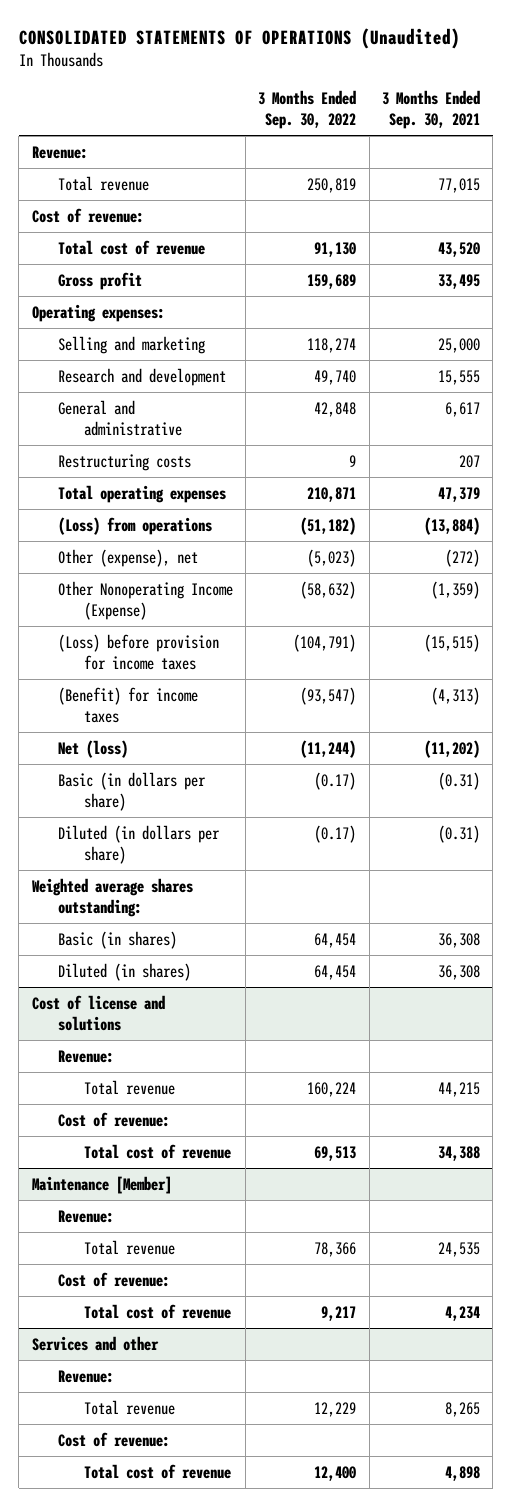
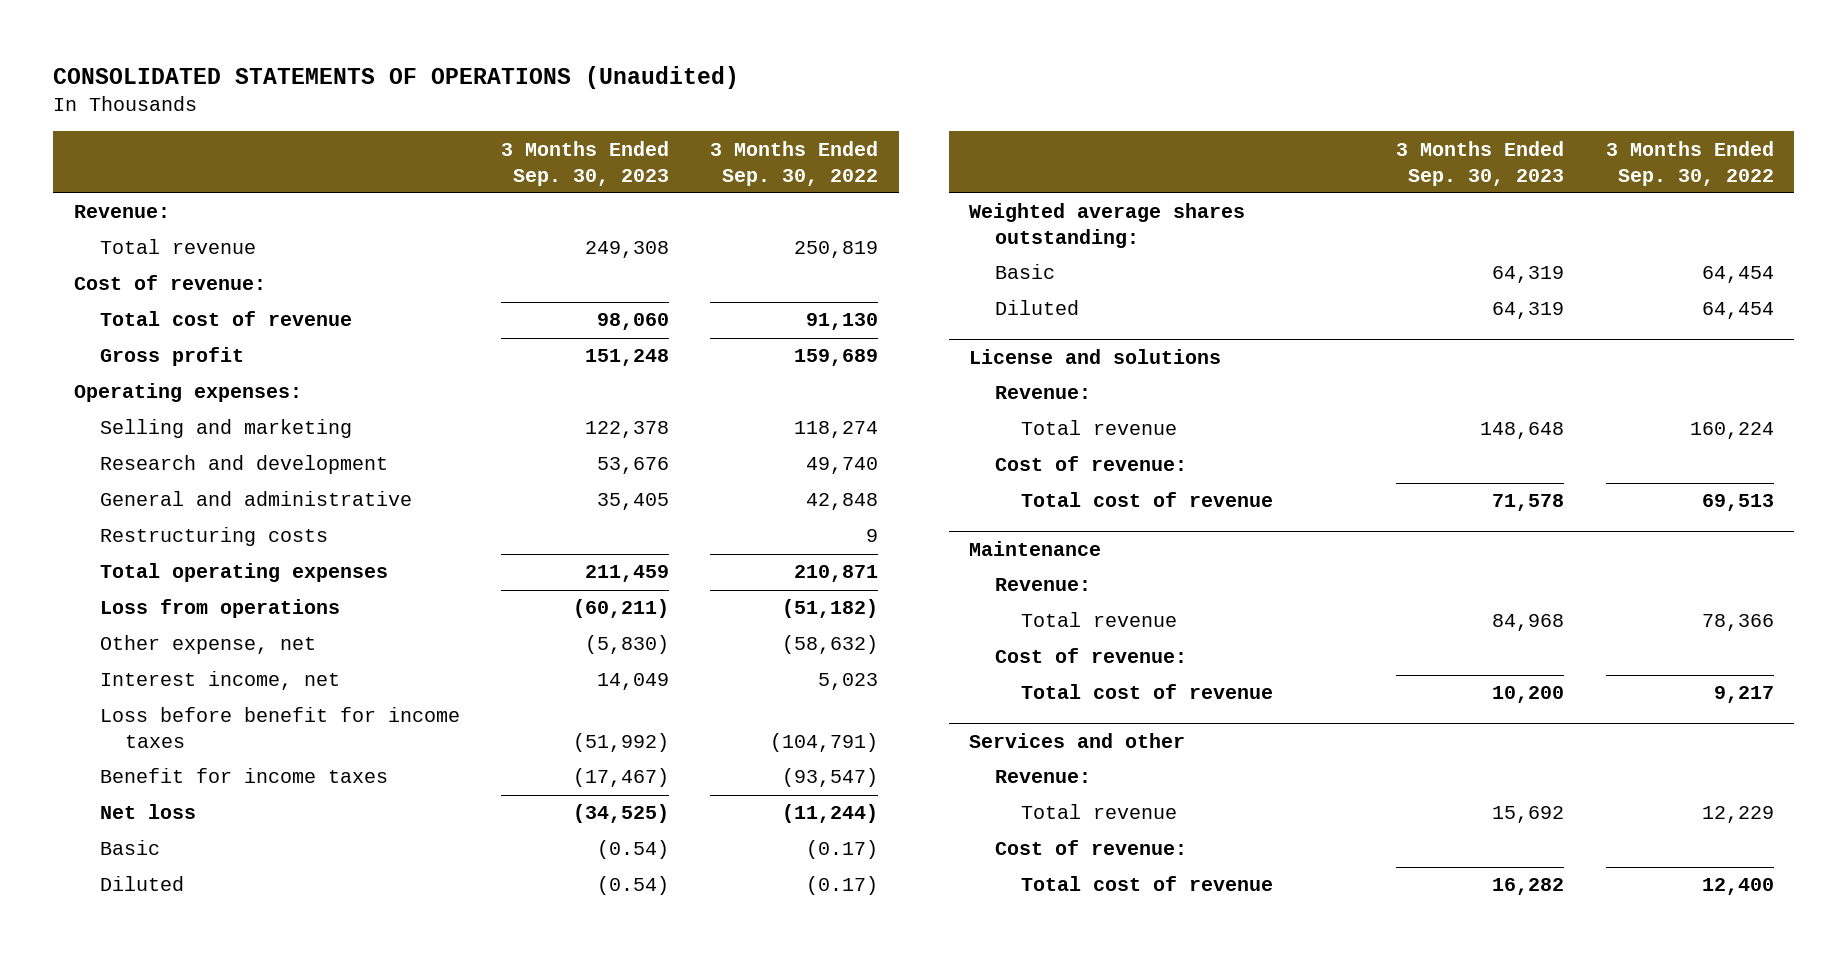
- | 3 Months Ended Sep. 30, 2022 | 3 Months Ended Sep. 30, 2021
+ | 3 Months Ended Sep. 30, 2023 | 3 Months Ended Sep. 30, 2022
- (Loss) from operations | (51,182) | (13,884)
- Other (expense), net | (5,023) | (272)
- Other Nonoperating Income (Expense) | (58,632) | (1,359)
- (Loss) before provision for income taxes | (104,791) | (15,515)
- (Benefit) for income taxes | (93,547) | (4,313)
- Net (loss) | (11,244) | (11,202)
- Basic (in dollars per share) | (0.17) | (0.31)
- Diluted (in dollars per share) | (0.17) | (0.31)
+ Loss from operations | (60,211) | (51,182)
+ Other expense, net | (5,830) | (58,632)
+ Interest income, net | 14,049 | 5,023
+ Loss before benefit for income taxes | (51,992) | (104,791)
+ Benefit for income taxes | (17,467) | (93,547)
+ Net loss | (34,525) | (11,244)
+ Basic | (0.54) | (0.17)
+ Diluted | (0.54) | (0.17)
- Basic (in shares) | 64,454 | 36,308
- Diluted (in shares) | 64,454 | 36,308
- Cost of license and solutions
+ Basic | 64,319 | 64,454
+ Diluted | 64,319 | 64,454
+ License and solutions
- Maintenance [Member]
+ Maintenance

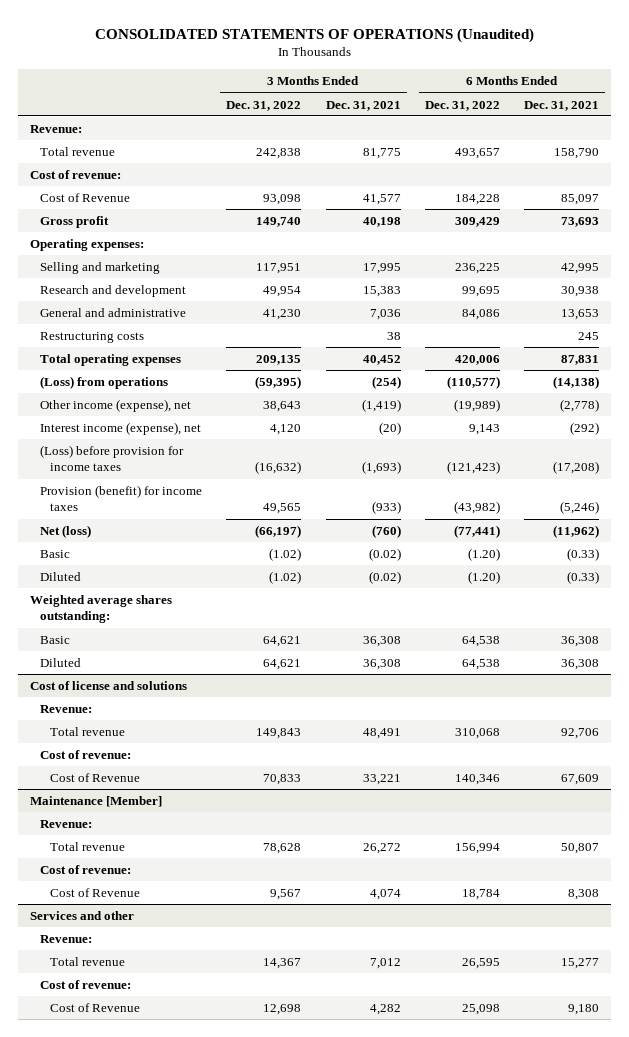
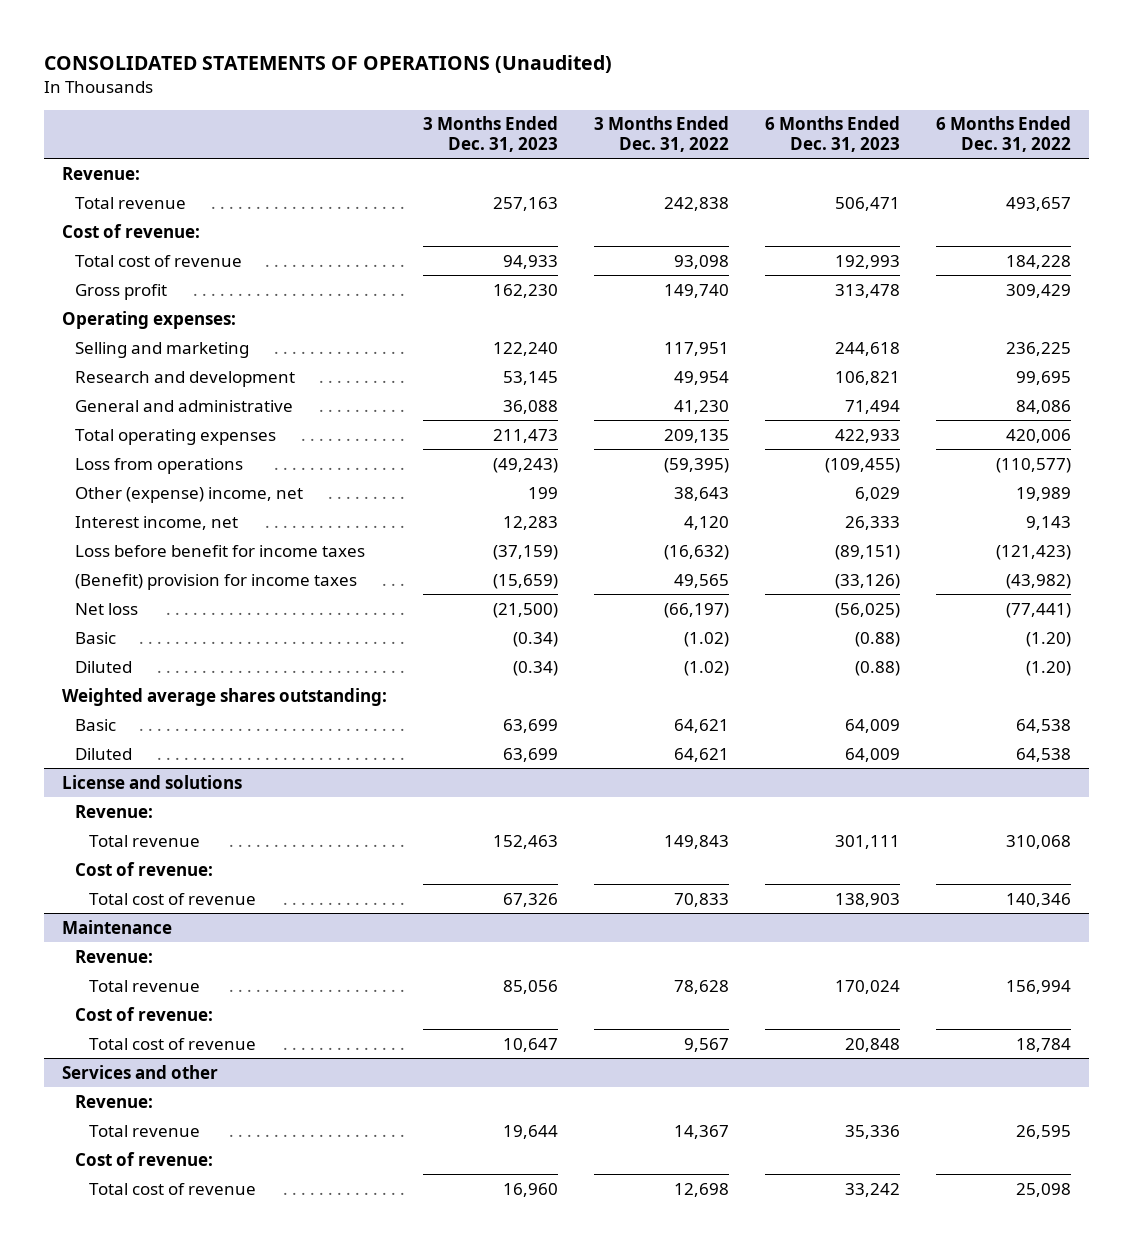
- | 3 Months Ended Dec. 31, 2022 | 3 Months Ended Dec. 31, 2021 | 6 Months Ended Dec. 31, 2022 | 6 Months Ended Dec. 31, 2021
+ | 3 Months Ended Dec. 31, 2023 | 3 Months Ended Dec. 31, 2022 | 6 Months Ended Dec. 31, 2023 | 6 Months Ended Dec. 31, 2022
- Cost of Revenue | 93,098 | 41,577 | 184,228 | 85,097
+ Total cost of revenue | 94,933 | 93,098 | 192,993 | 184,228
- Restructuring costs | | 38 | | 245
- (Loss) from operations | (59,395) | (254) | (110,577) | (14,138)
- Other income (expense), net | 38,643 | (1,419) | (19,989) | (2,778)
- Interest income (expense), net | 4,120 | (20) | 9,143 | (292)
- (Loss) before provision for income taxes | (16,632) | (1,693) | (121,423) | (17,208)
- Provision (benefit) for income taxes | 49,565 | (933) | (43,982) | (5,246)
- Net (loss) | (66,197) | (760) | (77,441) | (11,962)
+ Loss from operations | (49,243) | (59,395) | (109,455) | (110,577)
+ Other (expense) income, net | 199 | 38,643 | 6,029 | 19,989
+ Interest income, net | 12,283 | 4,120 | 26,333 | 9,143
+ Loss before benefit for income taxes | (37,159) | (16,632) | (89,151) | (121,423)
+ (Benefit) provision for income taxes | (15,659) | 49,565 | (33,126) | (43,982)
+ Net loss | (21,500) | (66,197) | (56,025) | (77,441)
- Cost of license and solutions
+ License and solutions
- Cost of Revenue | 70,833 | 33,221 | 140,346 | 67,609
- Maintenance [Member]
+ Total cost of revenue | 67,326 | 70,833 | 138,903 | 140,346
+ Maintenance
- Cost of Revenue | 9,567 | 4,074 | 18,784 | 8,308
+ Total cost of revenue | 10,647 | 9,567 | 20,848 | 18,784
@ Services and other
- Cost of Revenue | 12,698 | 4,282 | 25,098 | 9,180
+ Total cost of revenue | 16,960 | 12,698 | 33,242 | 25,098

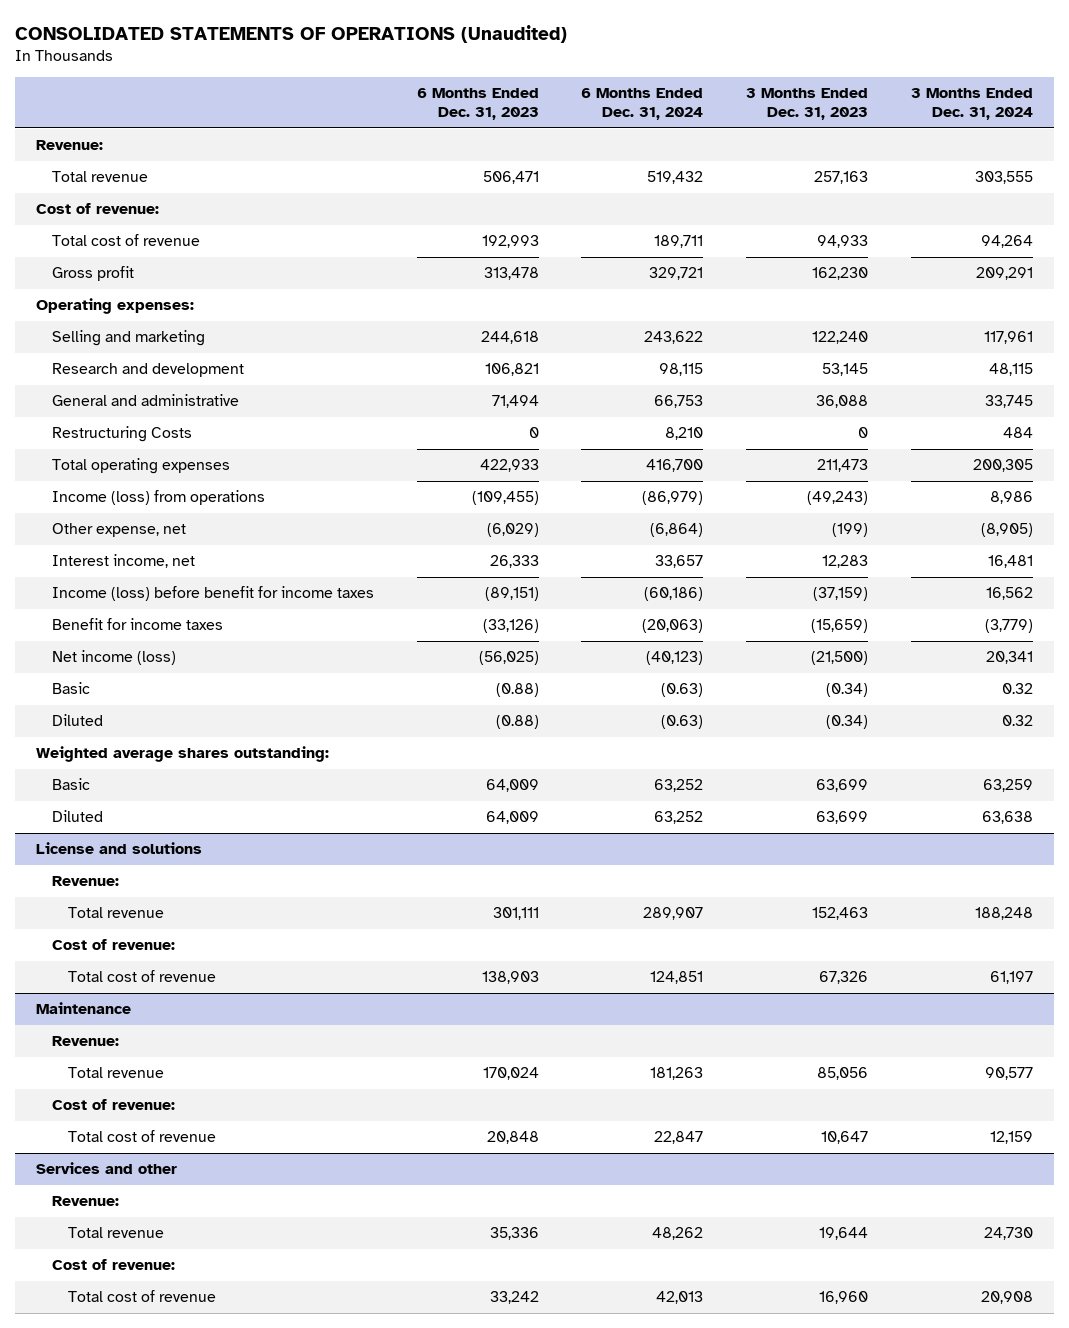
- | 3 Months Ended Dec. 31, 2023 | 3 Months Ended Dec. 31, 2022 | 6 Months Ended Dec. 31, 2023 | 6 Months Ended Dec. 31, 2022
+ | 6 Months Ended Dec. 31, 2023 | 6 Months Ended Dec. 31, 2024 | 3 Months Ended Dec. 31, 2023 | 3 Months Ended Dec. 31, 2024
+ Restructuring Costs | 0 | 8,210 | 0 | 484
- Loss from operations | (49,243) | (59,395) | (109,455) | (110,577)
- Other (expense) income, net | 199 | 38,643 | 6,029 | 19,989
+ Income (loss) from operations | (109,455) | (86,979) | (49,243) | 8,986
+ Other expense, net | (6,029) | (6,864) | (199) | (8,905)
- Loss before benefit for income taxes | (37,159) | (16,632) | (89,151) | (121,423)
- (Benefit) provision for income taxes | (15,659) | 49,565 | (33,126) | (43,982)
- Net loss | (21,500) | (66,197) | (56,025) | (77,441)
+ Income (loss) before benefit for income taxes | (89,151) | (60,186) | (37,159) | 16,562
+ Benefit for income taxes | (33,126) | (20,063) | (15,659) | (3,779)
+ Net income (loss) | (56,025) | (40,123) | (21,500) | 20,341

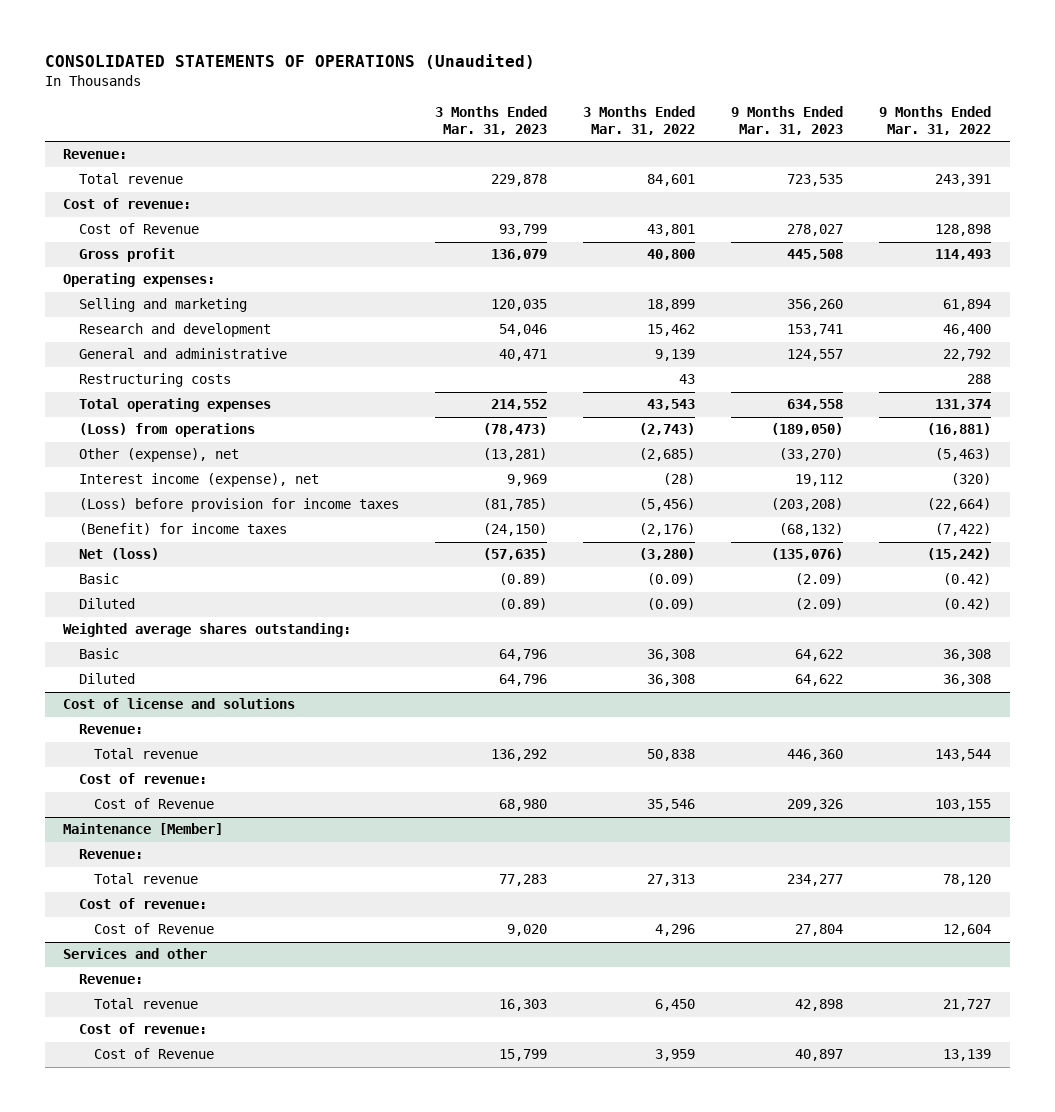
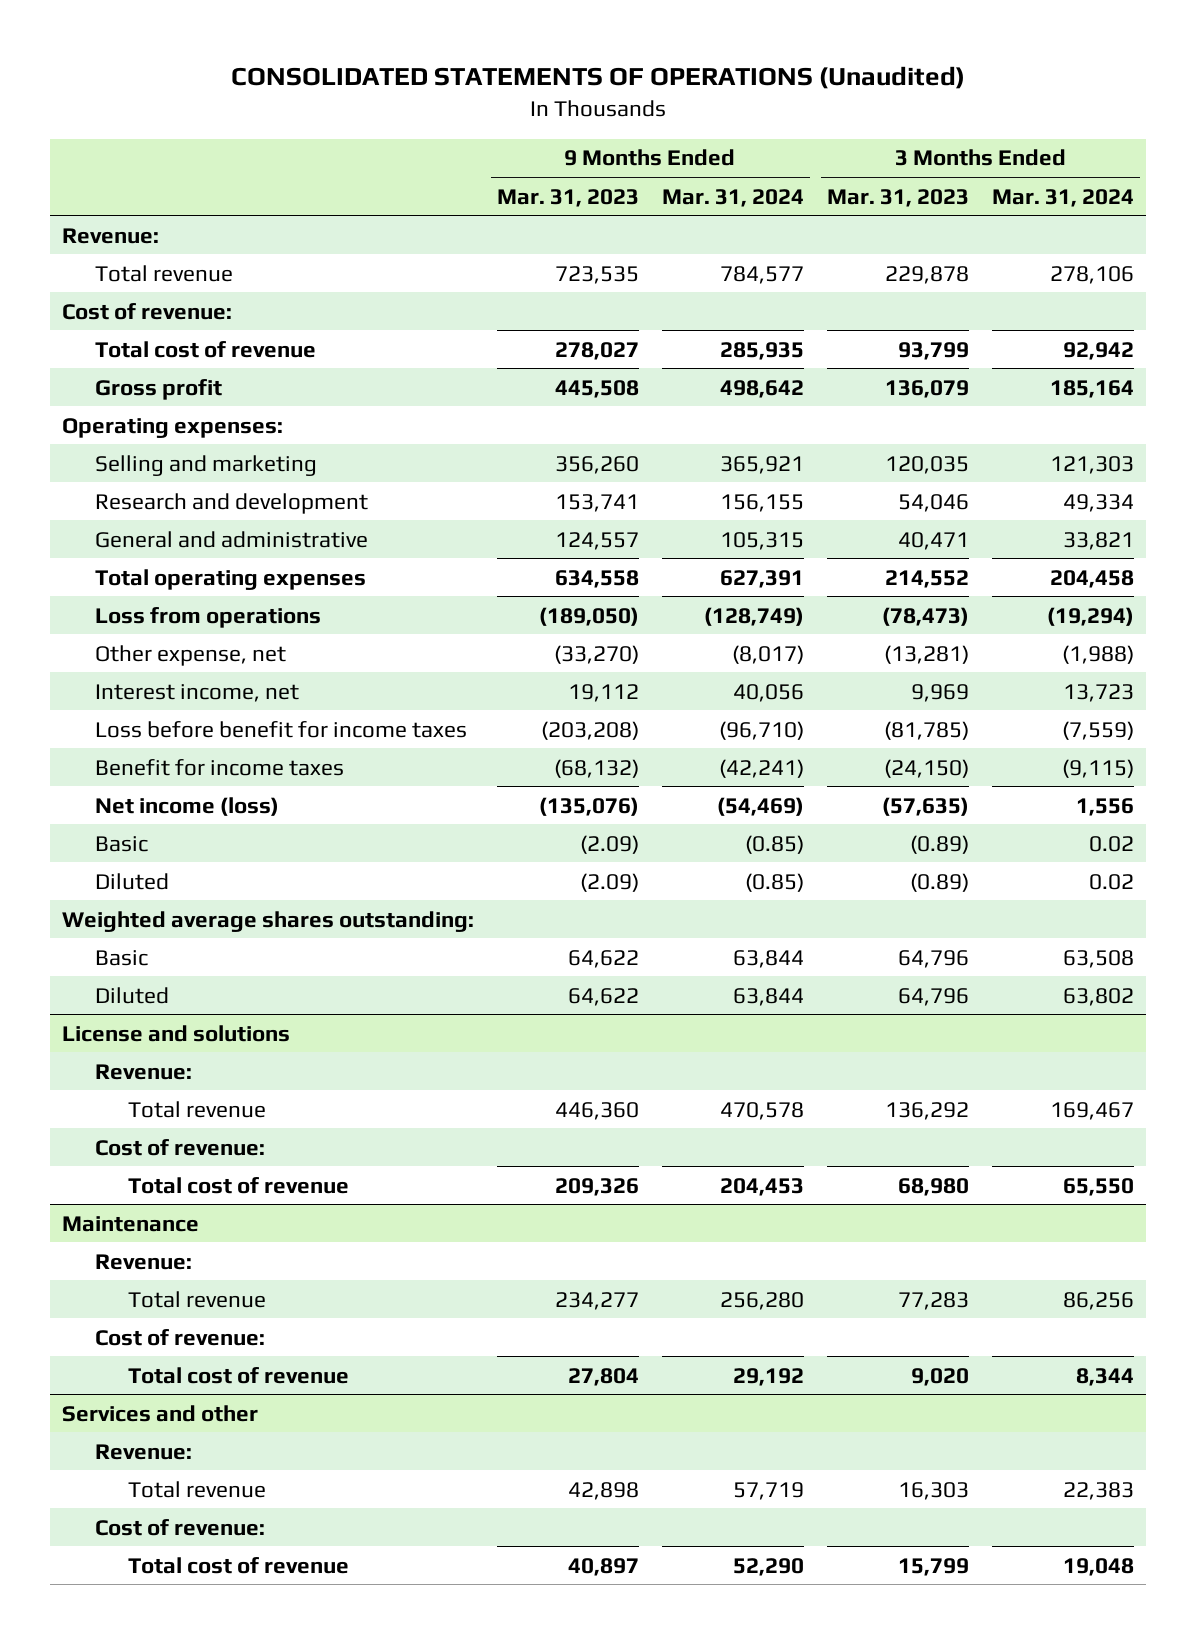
- | 3 Months Ended Mar. 31, 2023 | 3 Months Ended Mar. 31, 2022 | 9 Months Ended Mar. 31, 2023 | 9 Months Ended Mar. 31, 2022
+ | 9 Months Ended Mar. 31, 2023 | 9 Months Ended Mar. 31, 2024 | 3 Months Ended Mar. 31, 2023 | 3 Months Ended Mar. 31, 2024
- Cost of Revenue | 93,799 | 43,801 | 278,027 | 128,898
+ Total cost of revenue | 278,027 | 285,935 | 93,799 | 92,942
- Restructuring costs | | 43 | | 288
- (Loss) from operations | (78,473) | (2,743) | (189,050) | (16,881)
- Other (expense), net | (13,281) | (2,685) | (33,270) | (5,463)
- Interest income (expense), net | 9,969 | (28) | 19,112 | (320)
- (Loss) before provision for income taxes | (81,785) | (5,456) | (203,208) | (22,664)
- (Benefit) for income taxes | (24,150) | (2,176) | (68,132) | (7,422)
- Net (loss) | (57,635) | (3,280) | (135,076) | (15,242)
+ Loss from operations | (189,050) | (128,749) | (78,473) | (19,294)
+ Other expense, net | (33,270) | (8,017) | (13,281) | (1,988)
+ Interest income, net | 19,112 | 40,056 | 9,969 | 13,723
+ Loss before benefit for income taxes | (203,208) | (96,710) | (81,785) | (7,559)
+ Benefit for income taxes | (68,132) | (42,241) | (24,150) | (9,115)
+ Net income (loss) | (135,076) | (54,469) | (57,635) | 1,556
- Cost of license and solutions
+ License and solutions
- Cost of Revenue | 68,980 | 35,546 | 209,326 | 103,155
- Maintenance [Member]
+ Total cost of revenue | 209,326 | 204,453 | 68,980 | 65,550
+ Maintenance
- Cost of Revenue | 9,020 | 4,296 | 27,804 | 12,604
+ Total cost of revenue | 27,804 | 29,192 | 9,020 | 8,344
@ Services and other
- Cost of Revenue | 15,799 | 3,959 | 40,897 | 13,139
+ Total cost of revenue | 40,897 | 52,290 | 15,799 | 19,048

